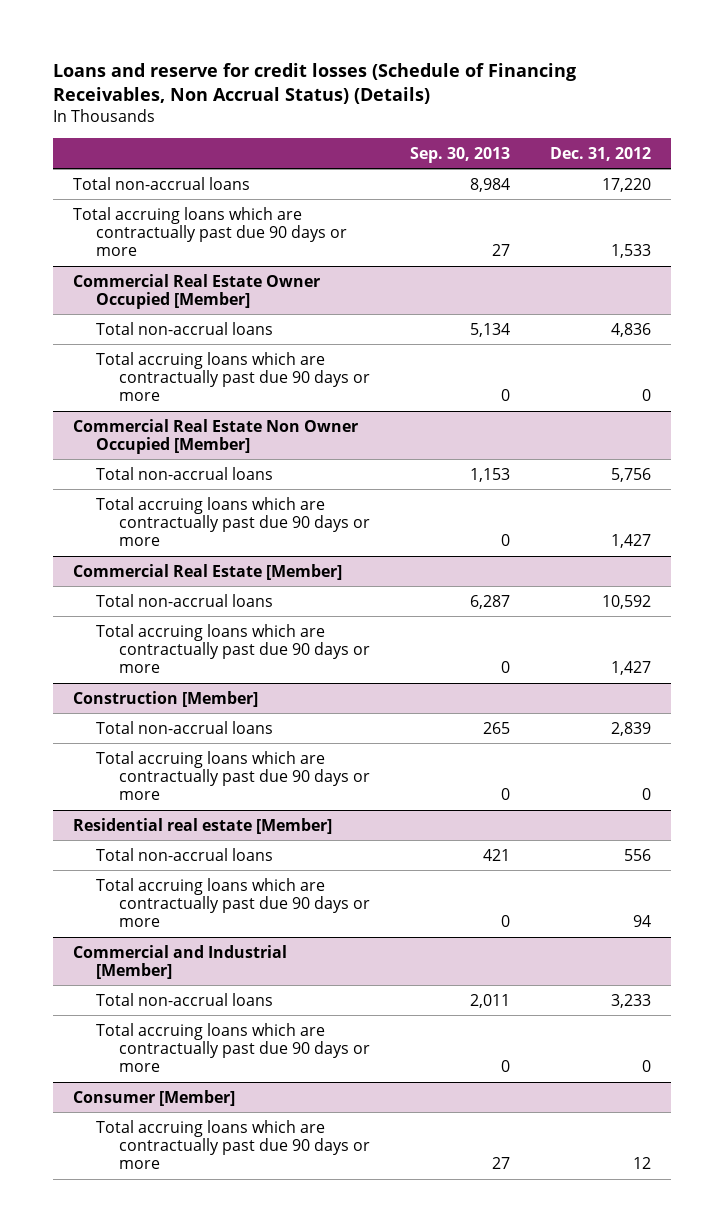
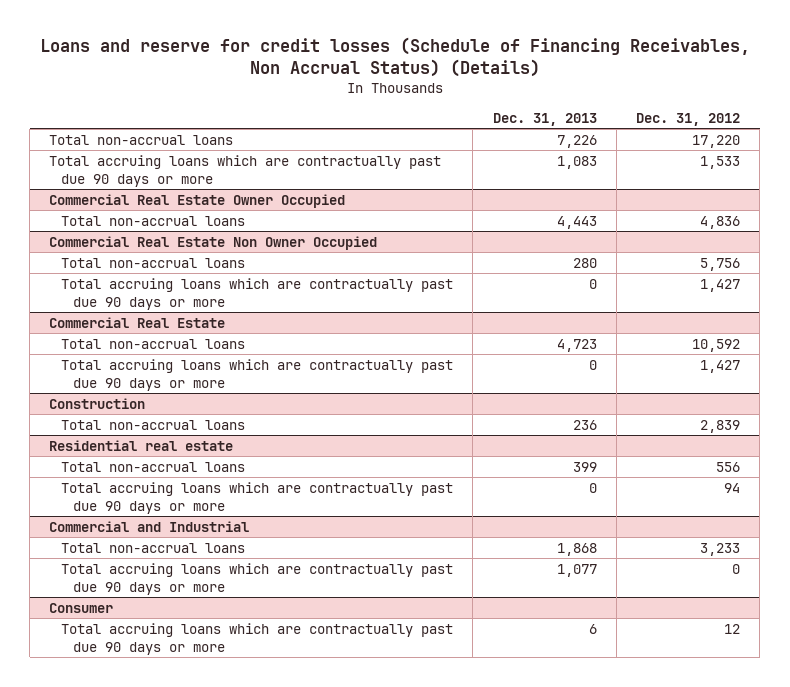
- | Sep. 30, 2013 | Dec. 31, 2012
+ | Dec. 31, 2013 | Dec. 31, 2012
- Commercial Real Estate Owner Occupied [Member]
+ Commercial Real Estate Owner Occupied
- Total accruing loans which are contractually past due 90 days or more | 0 | 0
- Commercial Real Estate Non Owner Occupied [Member]
+ Commercial Real Estate Non Owner Occupied
- Commercial Real Estate [Member]
+ Commercial Real Estate
- Construction [Member]
+ Construction
- Total accruing loans which are contractually past due 90 days or more | 0 | 0
- Residential real estate [Member]
+ Residential real estate
- Commercial and Industrial [Member]
+ Commercial and Industrial
- Consumer [Member]
+ Consumer

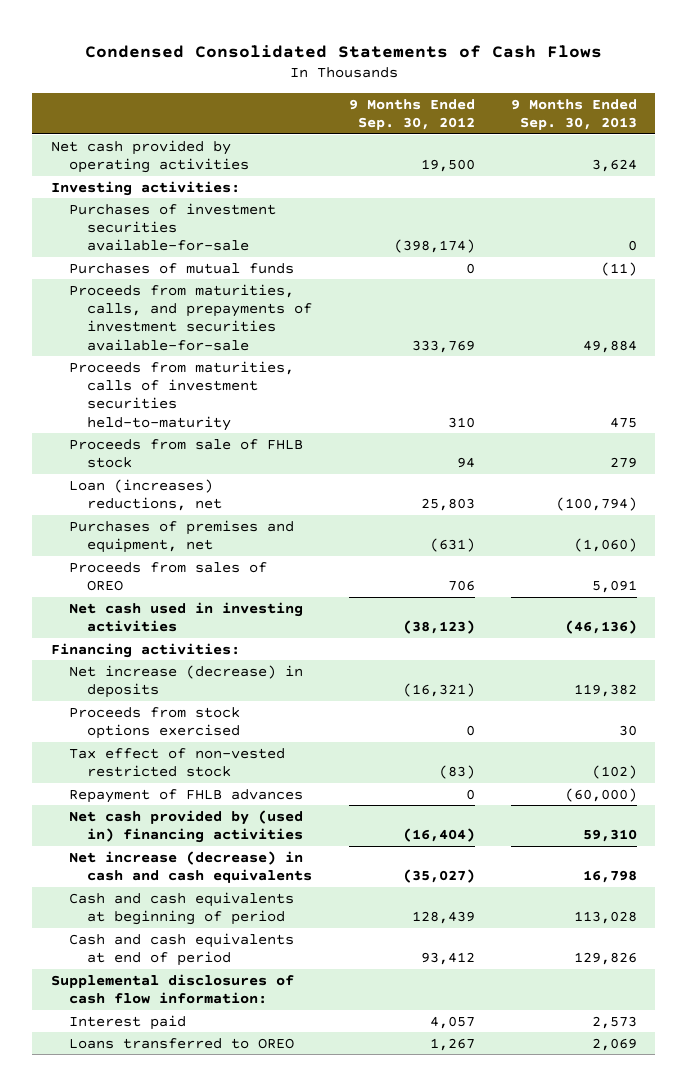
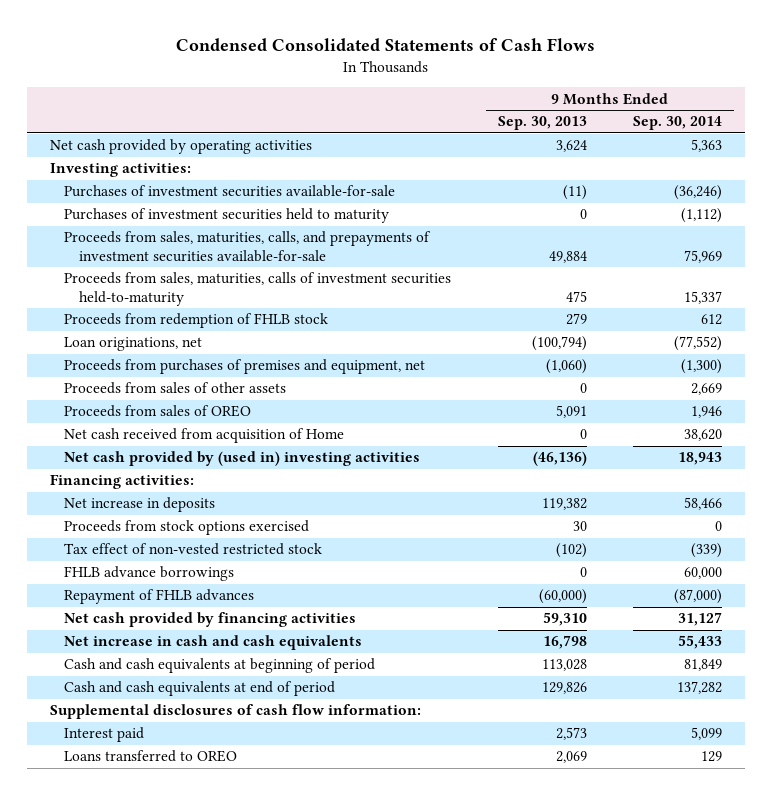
- | 9 Months Ended Sep. 30, 2012 | 9 Months Ended Sep. 30, 2013
+ | 9 Months Ended Sep. 30, 2013 | 9 Months Ended Sep. 30, 2014
- Purchases of investment securities available-for-sale | (398,174) | 0
- Purchases of mutual funds | 0 | (11)
- Proceeds from maturities, calls, and prepayments of investment securities available-for-sale | 333,769 | 49,884
- Proceeds from maturities, calls of investment securities held-to-maturity | 310 | 475
- Proceeds from sale of FHLB stock | 94 | 279
- Loan (increases) reductions, net | 25,803 | (100,794)
- Purchases of premises and equipment, net | (631) | (1,060)
+ Purchases of investment securities available-for-sale | (11) | (36,246)
+ Purchases of investment securities held to maturity | 0 | (1,112)
+ Proceeds from sales, maturities, calls, and prepayments of investment securities available-for-sale | 49,884 | 75,969
+ Proceeds from sales, maturities, calls of investment securities held-to-maturity | 475 | 15,337
+ Proceeds from redemption of FHLB stock | 279 | 612
+ Loan originations, net | (100,794) | (77,552)
+ Proceeds from purchases of premises and equipment, net | (1,060) | (1,300)
+ Proceeds from sales of other assets | 0 | 2,669
- Net cash used in investing activities | (38,123) | (46,136)
+ Net cash received from acquisition of Home | 0 | 38,620
+ Net cash provided by (used in) investing activities | (46,136) | 18,943
- Net increase (decrease) in deposits | (16,321) | 119,382
+ Net increase in deposits | 119,382 | 58,466
+ FHLB advance borrowings | 0 | 60,000
- Net cash provided by (used in) financing activities | (16,404) | 59,310
- Net increase (decrease) in cash and cash equivalents | (35,027) | 16,798
+ Net cash provided by financing activities | 59,310 | 31,127
+ Net increase in cash and cash equivalents | 16,798 | 55,433

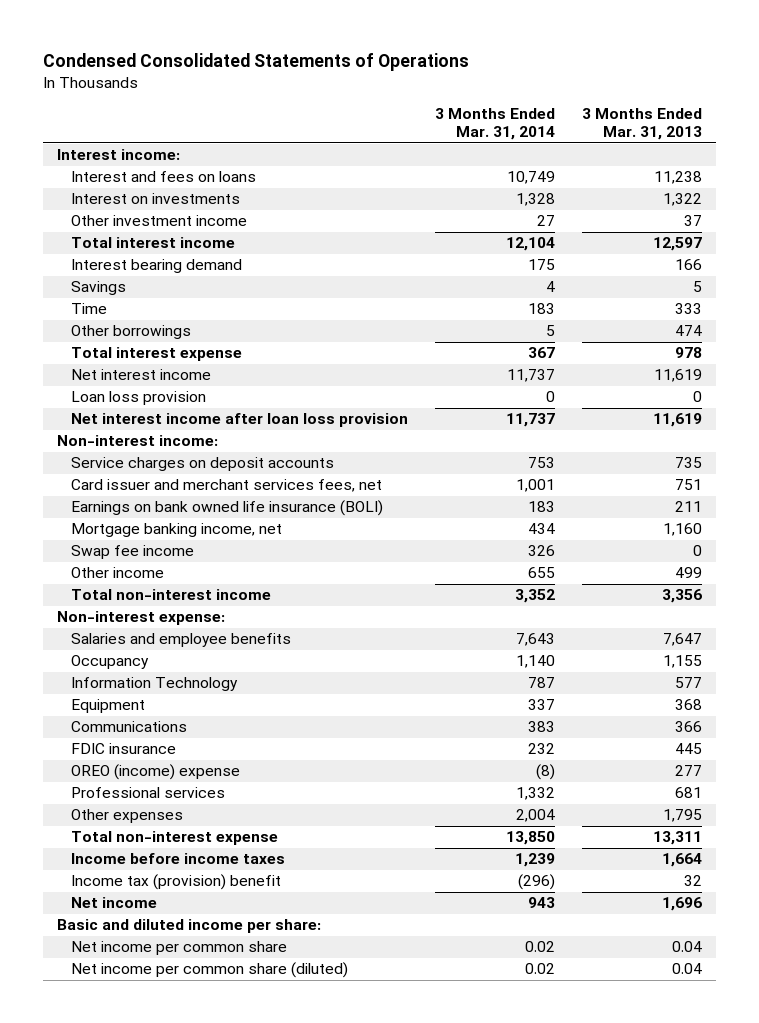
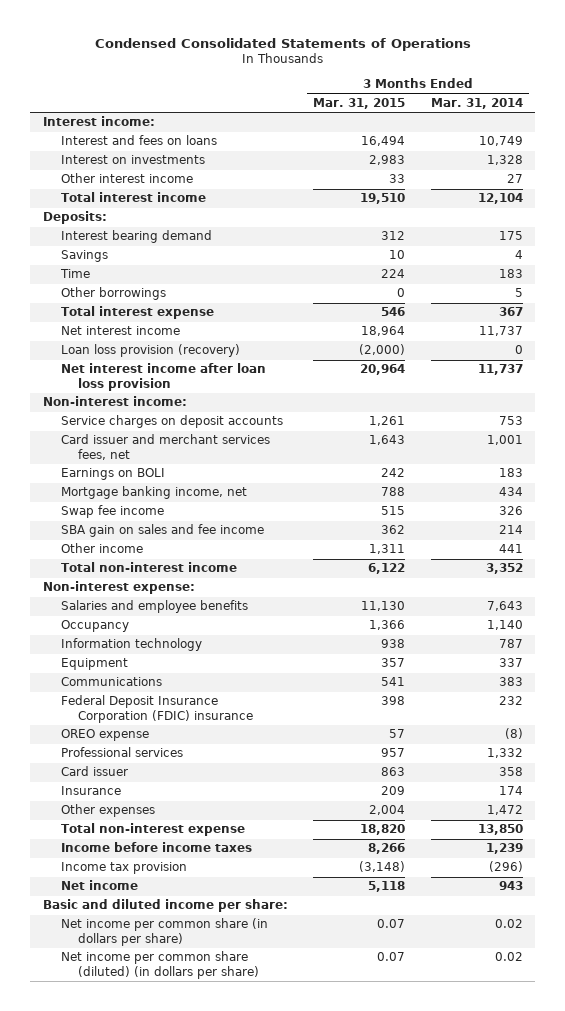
- | 3 Months Ended Mar. 31, 2014 | 3 Months Ended Mar. 31, 2013
+ | 3 Months Ended Mar. 31, 2015 | 3 Months Ended Mar. 31, 2014
- Other investment income | 27 | 37
+ Other interest income | 33 | 27
+ Deposits:
- Loan loss provision | 0 | 0
+ Loan loss provision (recovery) | (2,000) | 0
- Earnings on bank owned life insurance (BOLI) | 183 | 211
+ Earnings on BOLI | 242 | 183
- Other income | 655 | 499
+ SBA gain on sales and fee income | 362 | 214
+ Other income | 1,311 | 441
- Information Technology | 787 | 577
+ Information technology | 938 | 787
- FDIC insurance | 232 | 445
- OREO (income) expense | (8) | 277
+ Federal Deposit Insurance Corporation (FDIC) insurance | 398 | 232
+ OREO expense | 57 | (8)
- Other expenses | 2,004 | 1,795
+ Card issuer | 863 | 358
+ Insurance | 209 | 174
+ Other expenses | 2,004 | 1,472
- Income tax (provision) benefit | (296) | 32
+ Income tax provision | (3,148) | (296)
- Net income per common share | 0.02 | 0.04
- Net income per common share (diluted) | 0.02 | 0.04
+ Net income per common share (in dollars per share) | 0.07 | 0.02
+ Net income per common share (diluted) (in dollars per share) | 0.07 | 0.02

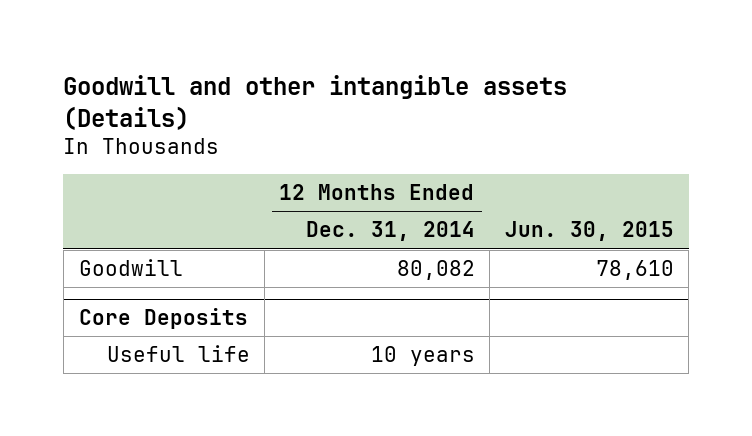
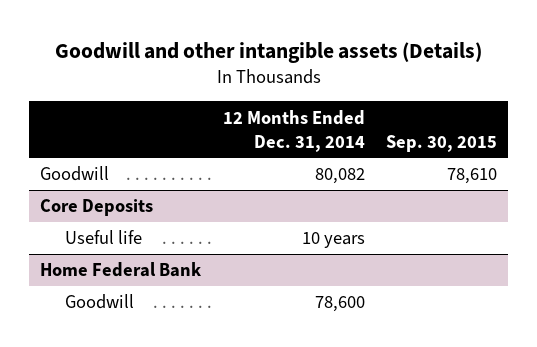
- | 12 Months Ended Dec. 31, 2014 | Jun. 30, 2015
+ | 12 Months Ended Dec. 31, 2014 | Sep. 30, 2015
+ Home Federal Bank
+ Goodwill | 78,600 |

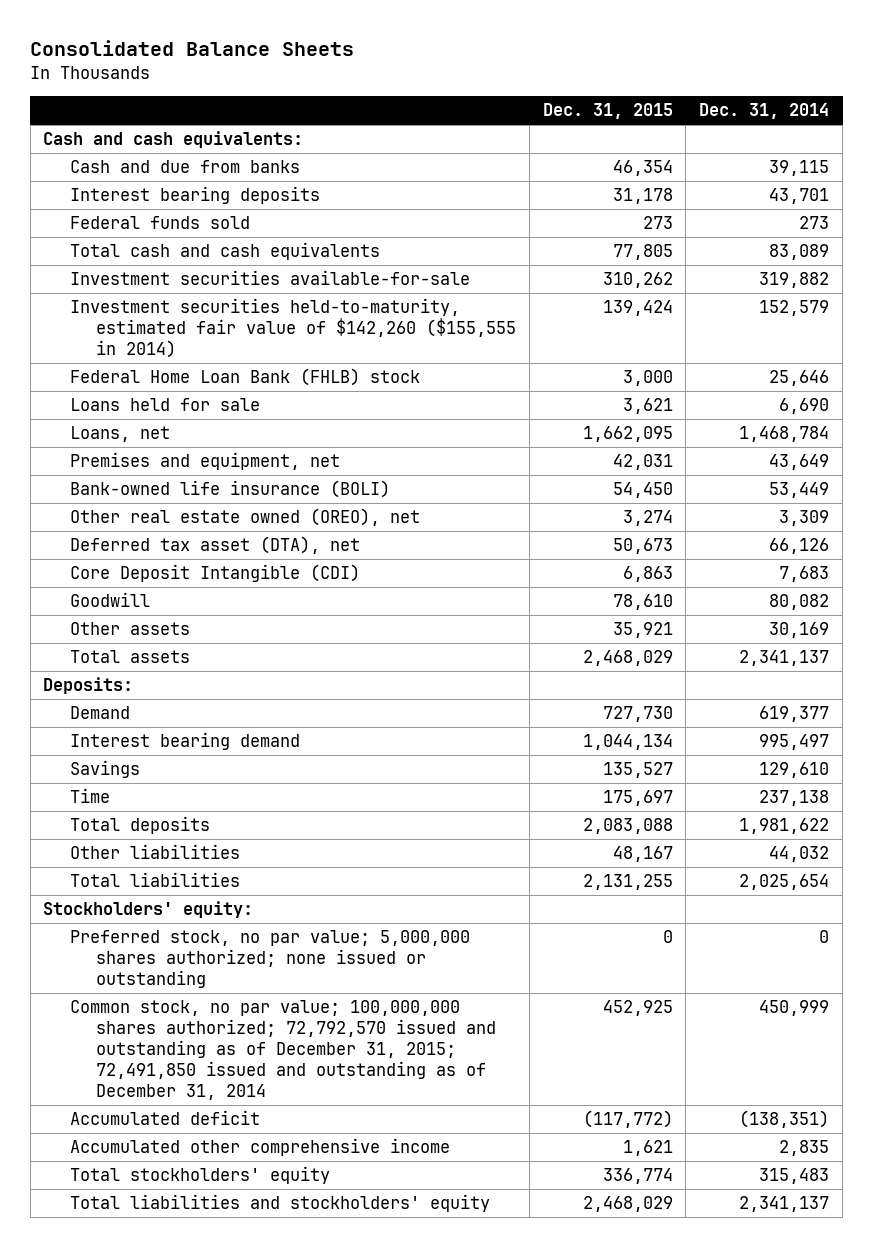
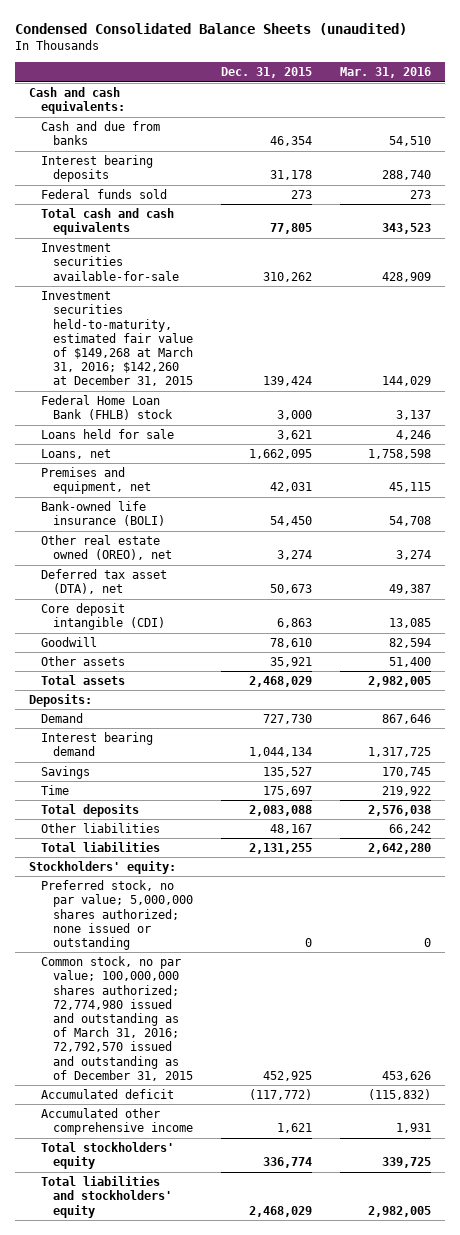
- Consolidated Balance Sheets
+ Condensed Consolidated Balance Sheets (unaudited)
- | Dec. 31, 2015 | Dec. 31, 2014
+ | Dec. 31, 2015 | Mar. 31, 2016
- Investment securities held-to-maturity, estimated fair value of $142,260 ($155,555 in 2014) | 139,424 | 152,579
+ Investment securities held-to-maturity, estimated fair value of $149,268 at March 31, 2016; $142,260 at December 31, 2015 | 139,424 | 144,029
- Core Deposit Intangible (CDI) | 6,863 | 7,683
+ Core deposit intangible (CDI) | 6,863 | 13,085
- Common stock, no par value; 100,000,000 shares authorized; 72,792,570 issued and outstanding as of December 31, 2015; 72,491,850 issued and outstanding as of December 31, 2014 | 452,925 | 450,999
+ Common stock, no par value; 100,000,000 shares authorized; 72,774,980 issued and outstanding as of March 31, 2016; 72,792,570 issued and outstanding as of December 31, 2015 | 452,925 | 453,626

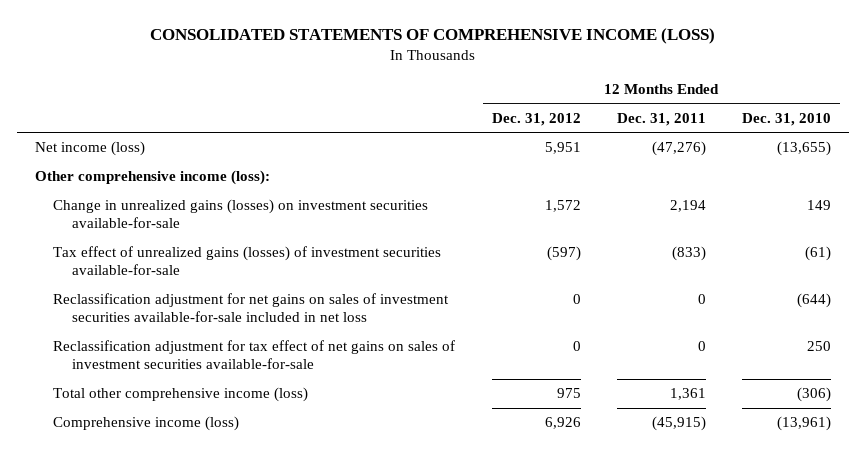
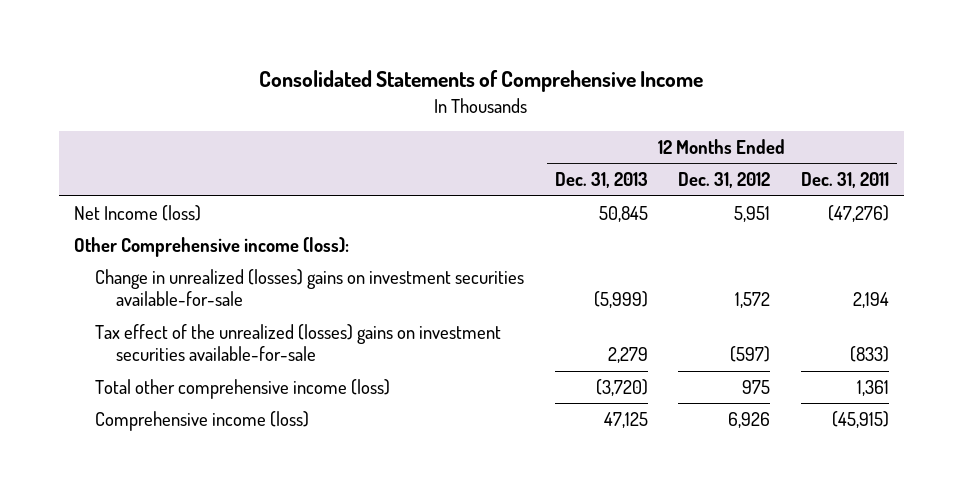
- CONSOLIDATED STATEMENTS OF COMPREHENSIVE INCOME (LOSS)
+ Consolidated Statements of Comprehensive Income
- | 12 Months Ended Dec. 31, 2012 | 12 Months Ended Dec. 31, 2011 | 12 Months Ended Dec. 31, 2010
+ | 12 Months Ended Dec. 31, 2013 | 12 Months Ended Dec. 31, 2012 | 12 Months Ended Dec. 31, 2011
- Net income (loss) | 5,951 | (47,276) | (13,655)
- Other comprehensive income (loss):
- Change in unrealized gains (losses) on investment securities available-for-sale | 1,572 | 2,194 | 149
- Tax effect of unrealized gains (losses) of investment securities available-for-sale | (597) | (833) | (61)
- Reclassification adjustment for net gains on sales of investment securities available-for-sale included in net loss | 0 | 0 | (644)
- Reclassification adjustment for tax effect of net gains on sales of investment securities available-for-sale | 0 | 0 | 250
+ Net Income (loss) | 50,845 | 5,951 | (47,276)
+ Other Comprehensive income (loss):
+ Change in unrealized (losses) gains on investment securities available-for-sale | (5,999) | 1,572 | 2,194
+ Tax effect of the unrealized (losses) gains on investment securities available-for-sale | 2,279 | (597) | (833)

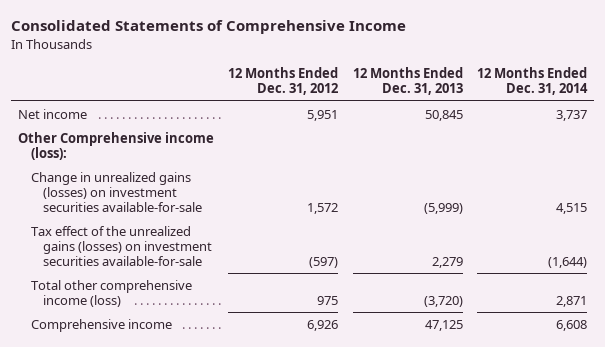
- | 12 Months Ended Dec. 31, 2013 | 12 Months Ended Dec. 31, 2012 | 12 Months Ended Dec. 31, 2011
+ | 12 Months Ended Dec. 31, 2012 | 12 Months Ended Dec. 31, 2013 | 12 Months Ended Dec. 31, 2014
- Net Income (loss) | 50,845 | 5,951 | (47,276)
+ Net income | 5,951 | 50,845 | 3,737
- Change in unrealized (losses) gains on investment securities available-for-sale | (5,999) | 1,572 | 2,194
- Tax effect of the unrealized (losses) gains on investment securities available-for-sale | 2,279 | (597) | (833)
+ Change in unrealized gains (losses) on investment securities available-for-sale | 1,572 | (5,999) | 4,515
+ Tax effect of the unrealized gains (losses) on investment securities available-for-sale | (597) | 2,279 | (1,644)
- Comprehensive income (loss) | 47,125 | 6,926 | (45,915)
+ Comprehensive income | 6,926 | 47,125 | 6,608

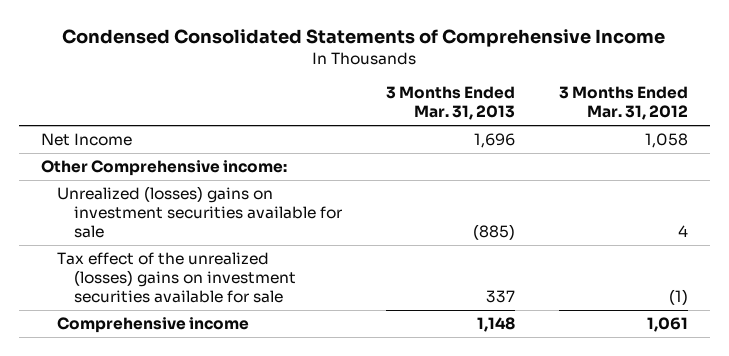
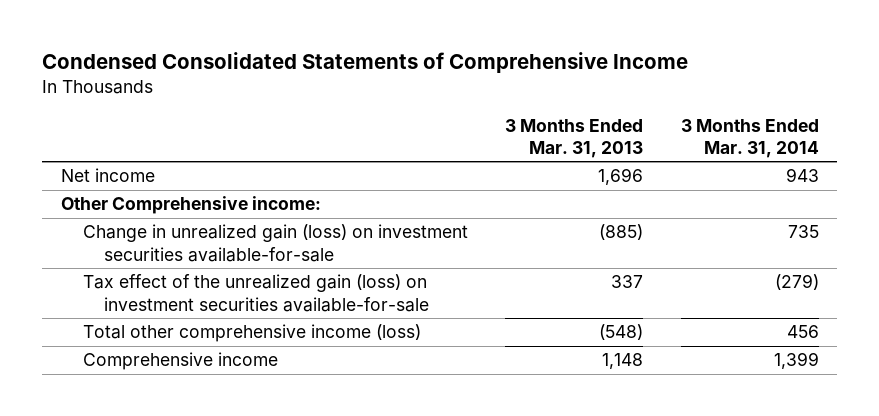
- | 3 Months Ended Mar. 31, 2013 | 3 Months Ended Mar. 31, 2012
+ | 3 Months Ended Mar. 31, 2013 | 3 Months Ended Mar. 31, 2014
- Net Income | 1,696 | 1,058
+ Net income | 1,696 | 943
- Unrealized (losses) gains on investment securities available for sale | (885) | 4
- Tax effect of the unrealized (losses) gains on investment securities available for sale | 337 | (1)
+ Change in unrealized gain (loss) on investment securities available-for-sale | (885) | 735
+ Tax effect of the unrealized gain (loss) on investment securities available-for-sale | 337 | (279)
+ Total other comprehensive income (loss) | (548) | 456

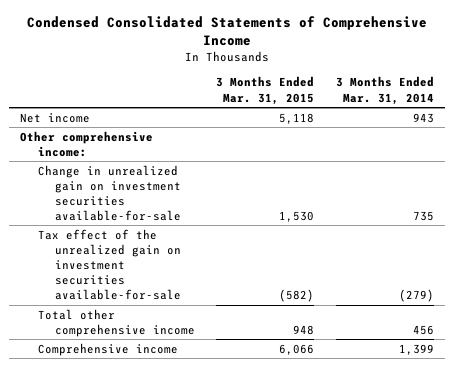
- | 3 Months Ended Mar. 31, 2013 | 3 Months Ended Mar. 31, 2014
+ | 3 Months Ended Mar. 31, 2015 | 3 Months Ended Mar. 31, 2014
- Other Comprehensive income:
- Change in unrealized gain (loss) on investment securities available-for-sale | (885) | 735
- Tax effect of the unrealized gain (loss) on investment securities available-for-sale | 337 | (279)
- Total other comprehensive income (loss) | (548) | 456
+ Other comprehensive income:
+ Change in unrealized gain on investment securities available-for-sale | 1,530 | 735
+ Tax effect of the unrealized gain on investment securities available-for-sale | (582) | (279)
+ Total other comprehensive income | 948 | 456

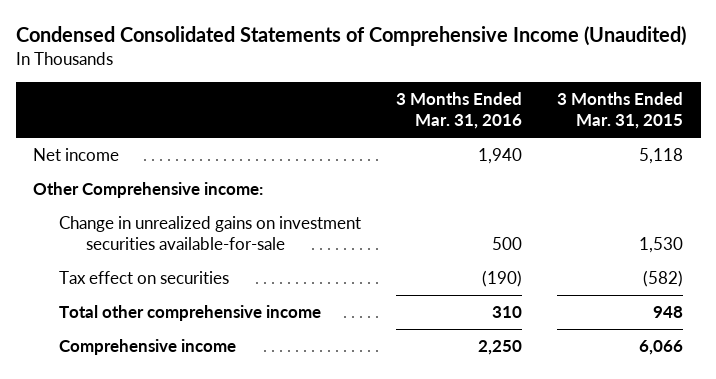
- Condensed Consolidated Statements of Comprehensive Income
+ Condensed Consolidated Statements of Comprehensive Income (Unaudited)
- | 3 Months Ended Mar. 31, 2015 | 3 Months Ended Mar. 31, 2014
+ | 3 Months Ended Mar. 31, 2016 | 3 Months Ended Mar. 31, 2015
- Other comprehensive income:
- Change in unrealized gain on investment securities available-for-sale | 1,530 | 735
- Tax effect of the unrealized gain on investment securities available-for-sale | (582) | (279)
+ Other Comprehensive income:
+ Change in unrealized gains on investment securities available-for-sale | 500 | 1,530
+ Tax effect on securities | (190) | (582)

